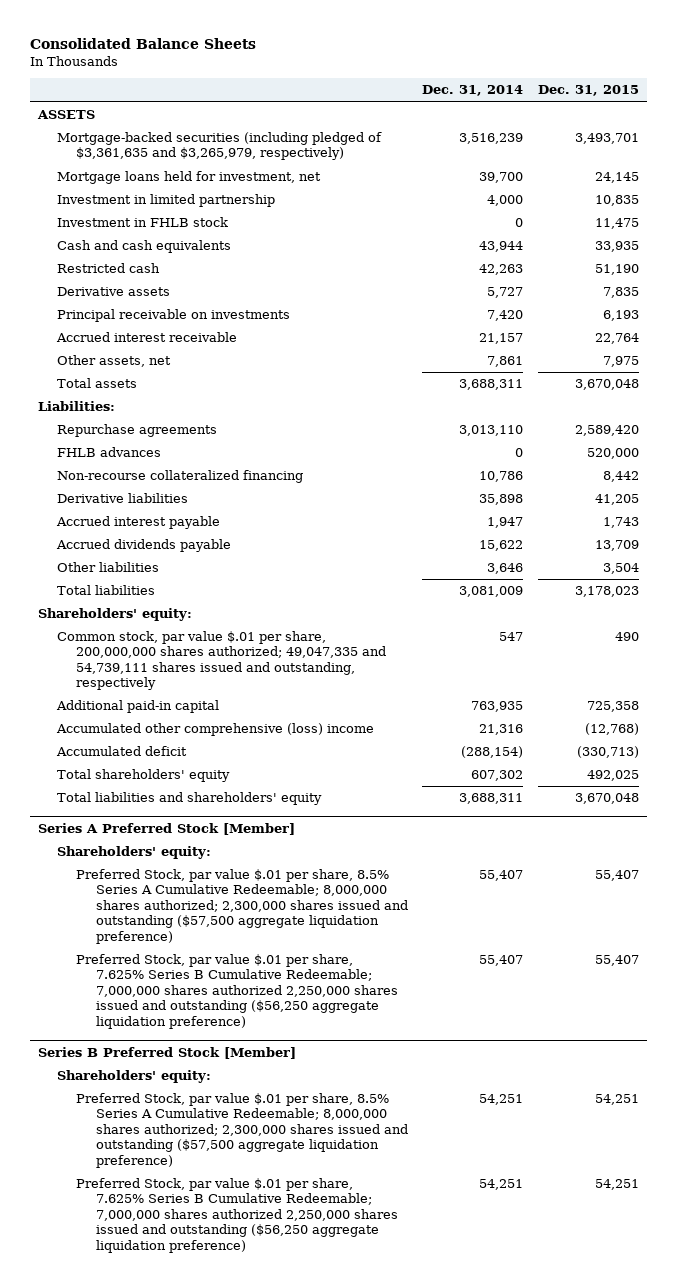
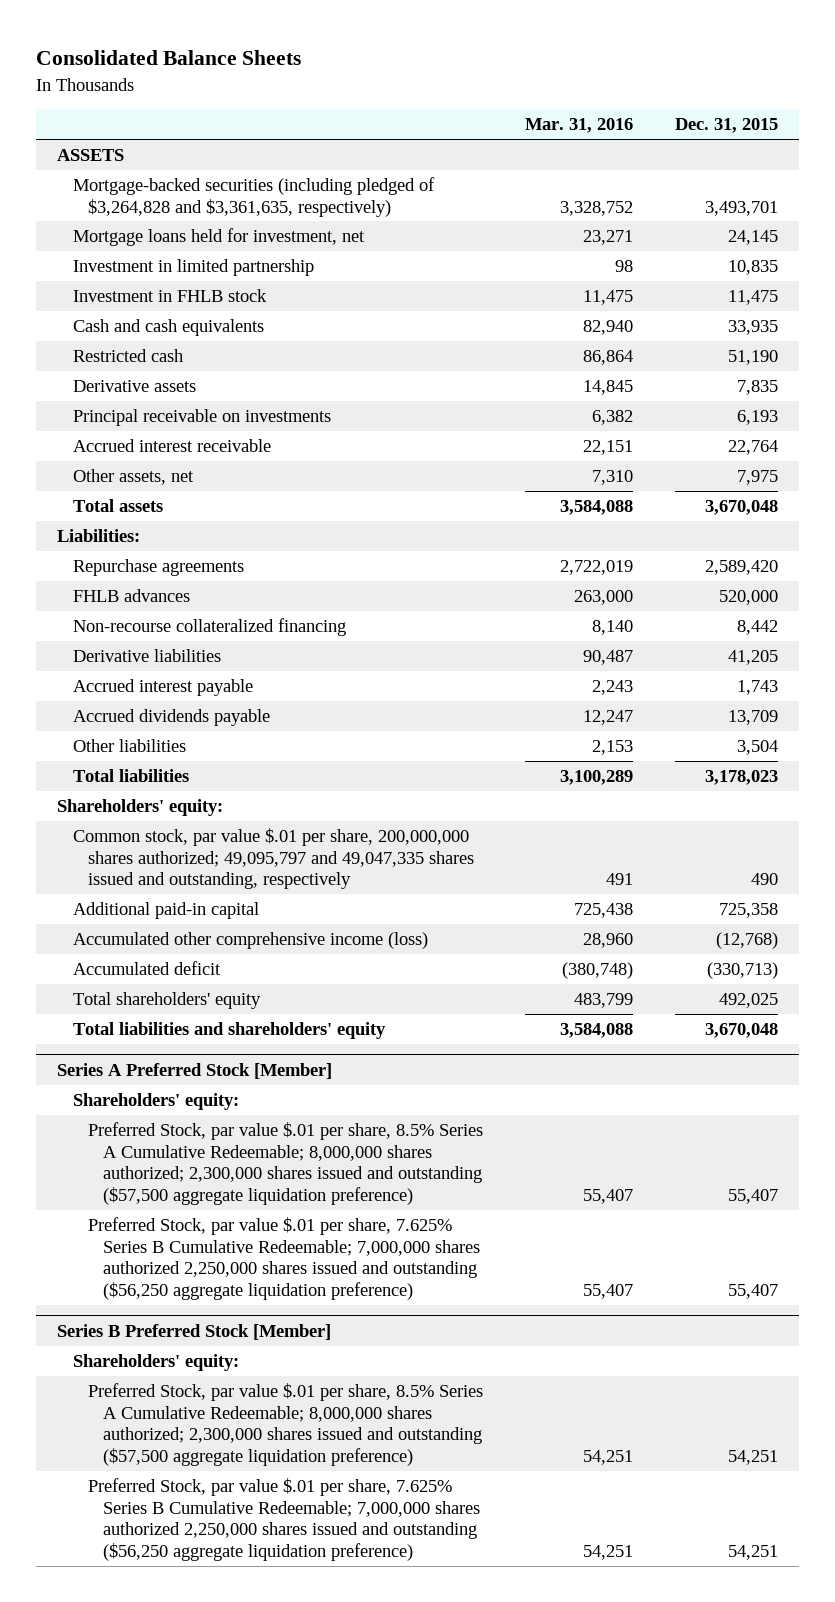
- | Dec. 31, 2014 | Dec. 31, 2015
+ | Mar. 31, 2016 | Dec. 31, 2015
- Mortgage-backed securities (including pledged of $3,361,635 and $3,265,979, respectively) | 3,516,239 | 3,493,701
+ Mortgage-backed securities (including pledged of $3,264,828 and $3,361,635, respectively) | 3,328,752 | 3,493,701
- Common stock, par value $.01 per share, 200,000,000 shares authorized; 49,047,335 and 54,739,111 shares issued and outstanding, respectively | 547 | 490
+ Common stock, par value $.01 per share, 200,000,000 shares authorized; 49,095,797 and 49,047,335 shares issued and outstanding, respectively | 491 | 490
- Accumulated other comprehensive (loss) income | 21,316 | (12,768)
+ Accumulated other comprehensive income (loss) | 28,960 | (12,768)

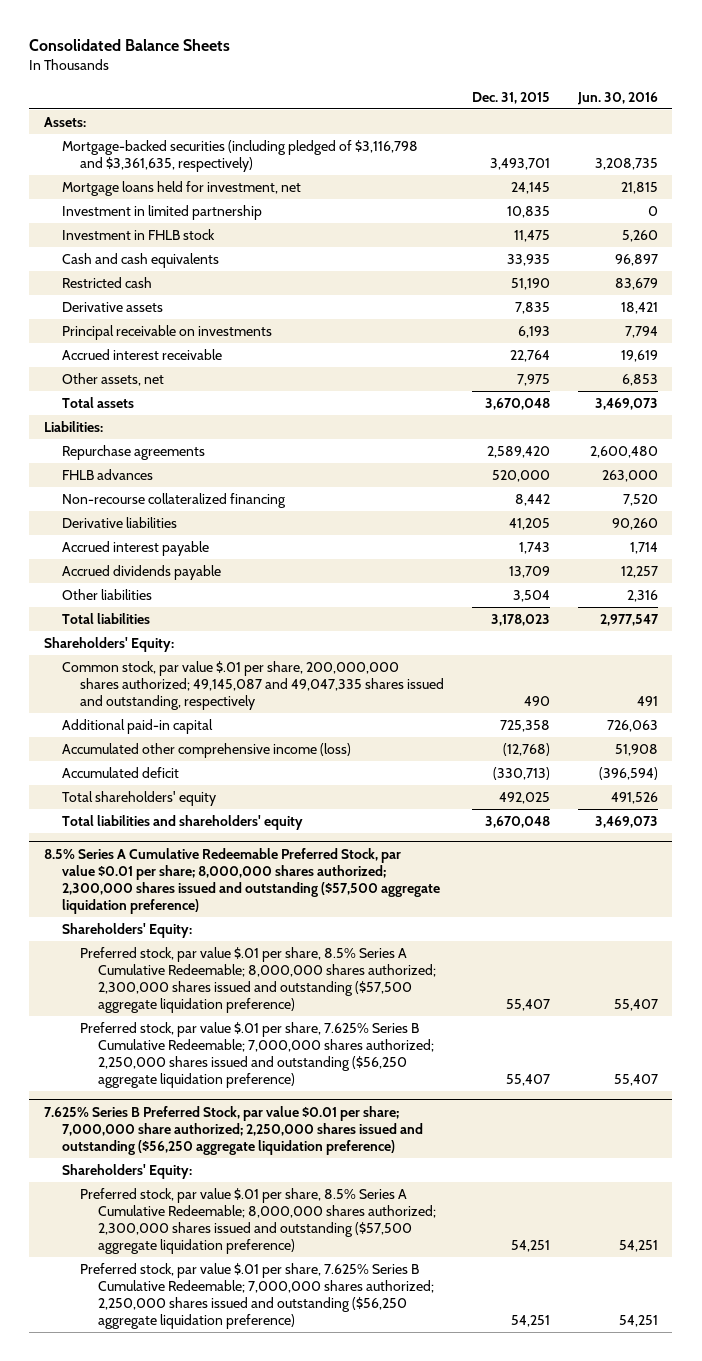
- | Mar. 31, 2016 | Dec. 31, 2015
+ | Dec. 31, 2015 | Jun. 30, 2016
- ASSETS
- Mortgage-backed securities (including pledged of $3,264,828 and $3,361,635, respectively) | 3,328,752 | 3,493,701
+ Assets:
+ Mortgage-backed securities (including pledged of $3,116,798 and $3,361,635, respectively) | 3,493,701 | 3,208,735
- Shareholders' equity:
- Common stock, par value $.01 per share, 200,000,000 shares authorized; 49,095,797 and 49,047,335 shares issued and outstanding, respectively | 491 | 490
+ Shareholders' Equity:
+ Common stock, par value $.01 per share, 200,000,000 shares authorized; 49,145,087 and 49,047,335 shares issued and outstanding, respectively | 490 | 491
- Series A Preferred Stock [Member]
- Shareholders' equity:
- Preferred Stock, par value $.01 per share, 8.5% Series A Cumulative Redeemable; 8,000,000 shares authorized; 2,300,000 shares issued and outstanding ($57,500 aggregate liquidation preference) | 55,407 | 55,407
- Preferred Stock, par value $.01 per share, 7.625% Series B Cumulative Redeemable; 7,000,000 shares authorized 2,250,000 shares issued and outstanding ($56,250 aggregate liquidation preference) | 55,407 | 55,407
- Series B Preferred Stock [Member]
- Shareholders' equity:
- Preferred Stock, par value $.01 per share, 8.5% Series A Cumulative Redeemable; 8,000,000 shares authorized; 2,300,000 shares issued and outstanding ($57,500 aggregate liquidation preference) | 54,251 | 54,251
- Preferred Stock, par value $.01 per share, 7.625% Series B Cumulative Redeemable; 7,000,000 shares authorized 2,250,000 shares issued and outstanding ($56,250 aggregate liquidation preference) | 54,251 | 54,251
+ 8.5% Series A Cumulative Redeemable Preferred Stock, par value $0.01 per share; 8,000,000 shares authorized; 2,300,000 shares issued and outstanding ($57,500 aggregate liquidation preference)
+ Shareholders' Equity:
+ Preferred stock, par value $.01 per share, 8.5% Series A Cumulative Redeemable; 8,000,000 shares authorized; 2,300,000 shares issued and outstanding ($57,500 aggregate liquidation preference) | 55,407 | 55,407
+ Preferred stock, par value $.01 per share, 7.625% Series B Cumulative Redeemable; 7,000,000 shares authorized; 2,250,000 shares issued and outstanding ($56,250 aggregate liquidation preference) | 55,407 | 55,407
+ 7.625% Series B Preferred Stock, par value $0.01 per share; 7,000,000 share authorized; 2,250,000 shares issued and outstanding ($56,250 aggregate liquidation preference)
+ Shareholders' Equity:
+ Preferred stock, par value $.01 per share, 8.5% Series A Cumulative Redeemable; 8,000,000 shares authorized; 2,300,000 shares issued and outstanding ($57,500 aggregate liquidation preference) | 54,251 | 54,251
+ Preferred stock, par value $.01 per share, 7.625% Series B Cumulative Redeemable; 7,000,000 shares authorized; 2,250,000 shares issued and outstanding ($56,250 aggregate liquidation preference) | 54,251 | 54,251

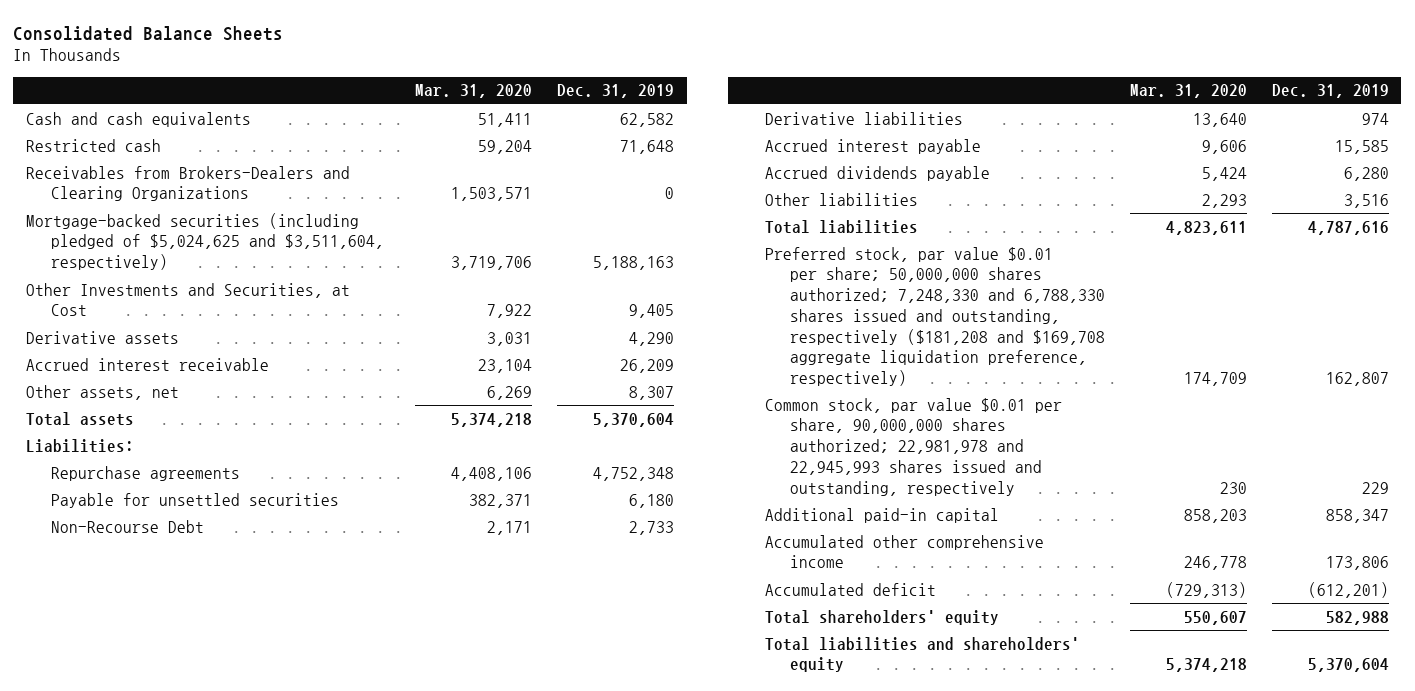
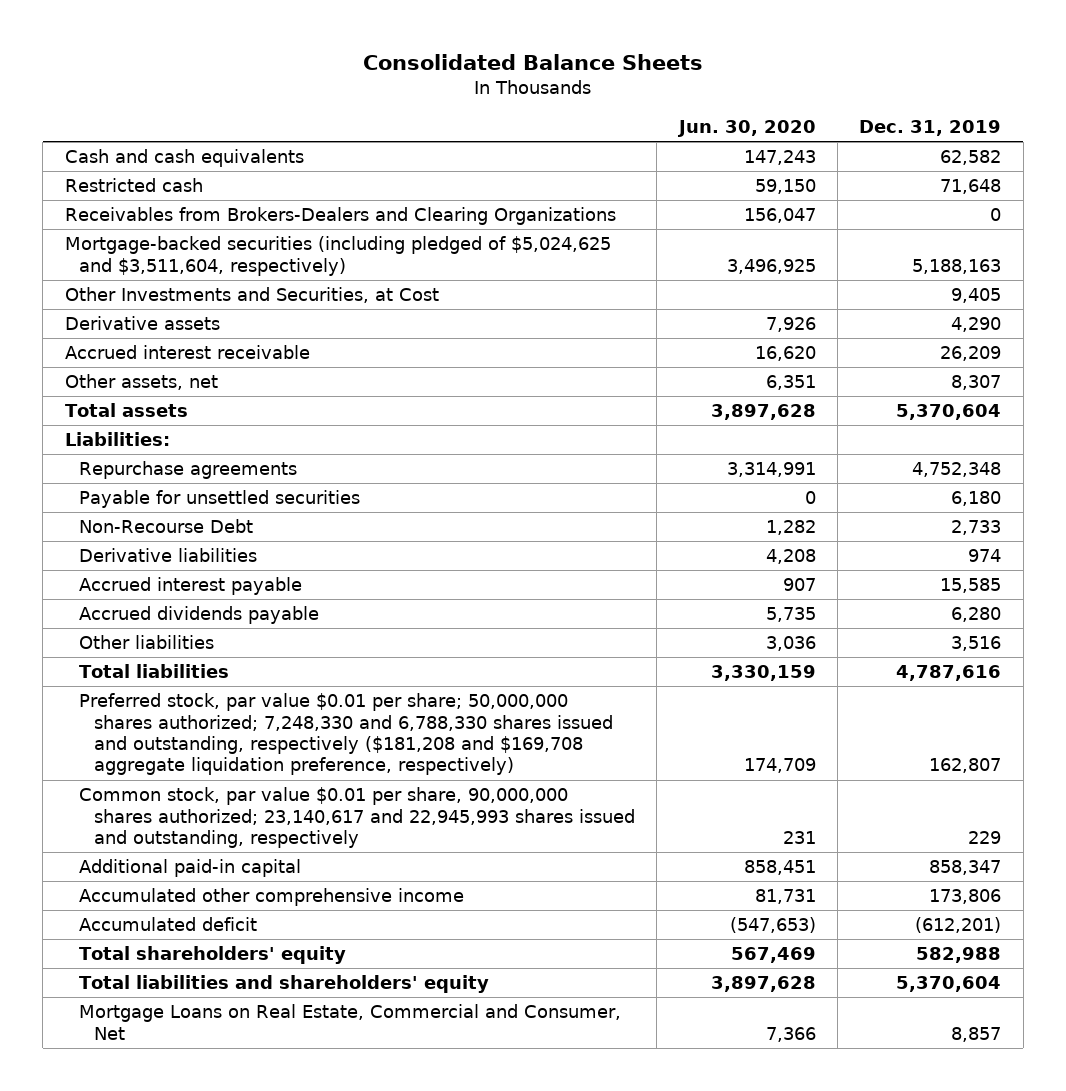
- | Mar. 31, 2020 | Dec. 31, 2019
+ | Jun. 30, 2020 | Dec. 31, 2019
- Common stock, par value $0.01 per share, 90,000,000 shares authorized; 22,981,978 and 22,945,993 shares issued and outstanding, respectively | 230 | 229
+ Common stock, par value $0.01 per share, 90,000,000 shares authorized; 23,140,617 and 22,945,993 shares issued and outstanding, respectively | 231 | 229
+ Mortgage Loans on Real Estate, Commercial and Consumer, Net | 7,366 | 8,857

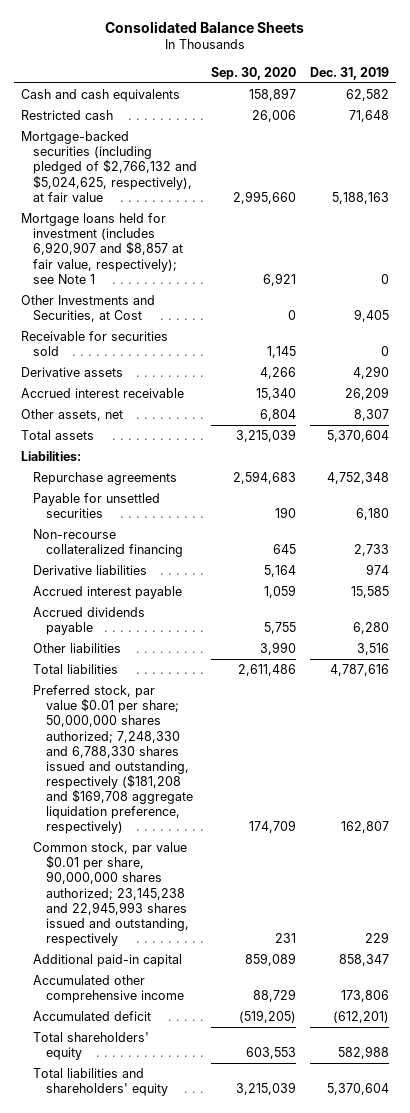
- | Jun. 30, 2020 | Dec. 31, 2019
+ | Sep. 30, 2020 | Dec. 31, 2019
- Receivables from Brokers-Dealers and Clearing Organizations | 156,047 | 0
- Mortgage-backed securities (including pledged of $5,024,625 and $3,511,604, respectively) | 3,496,925 | 5,188,163
+ Mortgage-backed securities (including pledged of $2,766,132 and $5,024,625, respectively), at fair value | 2,995,660 | 5,188,163
+ Mortgage loans held for investment (includes 6,920,907 and $8,857 at fair value, respectively); see Note 1 | 6,921 | 0
+ Receivable for securities sold | 1,145 | 0
- Non-Recourse Debt | 1,282 | 2,733
+ Non-recourse collateralized financing | 645 | 2,733
- Common stock, par value $0.01 per share, 90,000,000 shares authorized; 23,140,617 and 22,945,993 shares issued and outstanding, respectively | 231 | 229
+ Common stock, par value $0.01 per share, 90,000,000 shares authorized; 23,145,238 and 22,945,993 shares issued and outstanding, respectively | 231 | 229
- Mortgage Loans on Real Estate, Commercial and Consumer, Net | 7,366 | 8,857

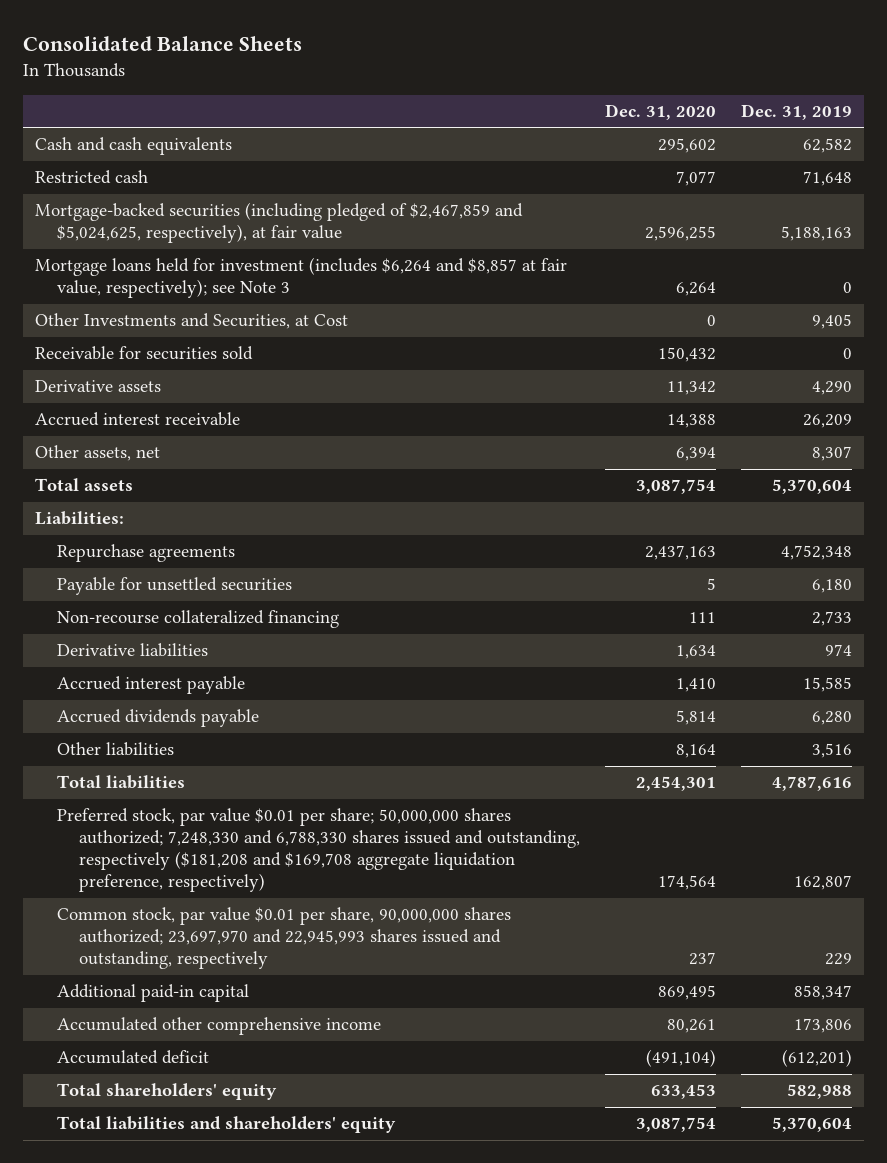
- | Sep. 30, 2020 | Dec. 31, 2019
+ | Dec. 31, 2020 | Dec. 31, 2019
- Mortgage-backed securities (including pledged of $2,766,132 and $5,024,625, respectively), at fair value | 2,995,660 | 5,188,163
- Mortgage loans held for investment (includes 6,920,907 and $8,857 at fair value, respectively); see Note 1 | 6,921 | 0
+ Mortgage-backed securities (including pledged of $2,467,859 and $5,024,625, respectively), at fair value | 2,596,255 | 5,188,163
+ Mortgage loans held for investment (includes $6,264 and $8,857 at fair value, respectively); see Note 3 | 6,264 | 0
- Common stock, par value $0.01 per share, 90,000,000 shares authorized; 23,145,238 and 22,945,993 shares issued and outstanding, respectively | 231 | 229
+ Common stock, par value $0.01 per share, 90,000,000 shares authorized; 23,697,970 and 22,945,993 shares issued and outstanding, respectively | 237 | 229

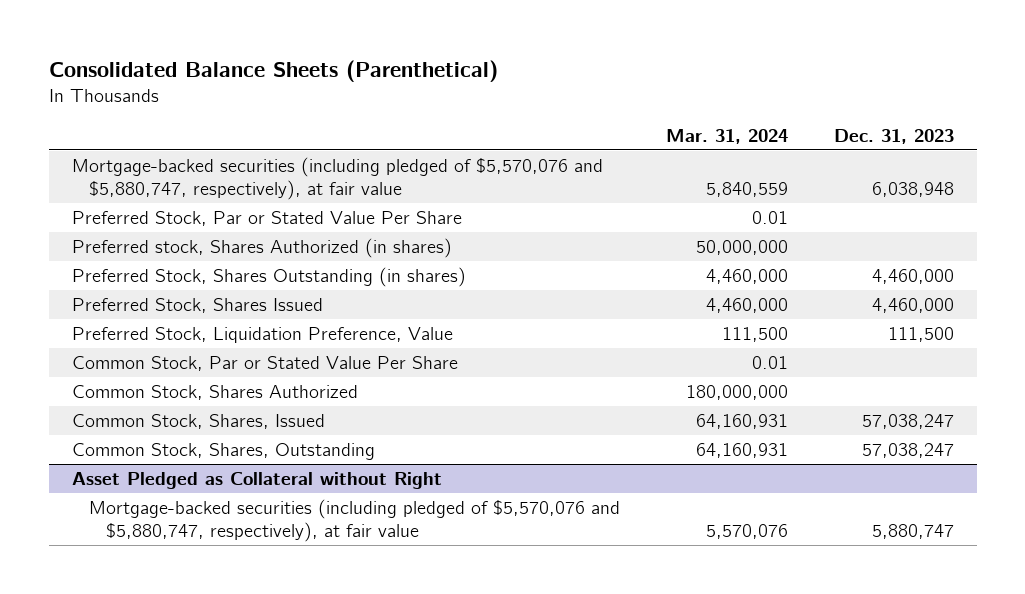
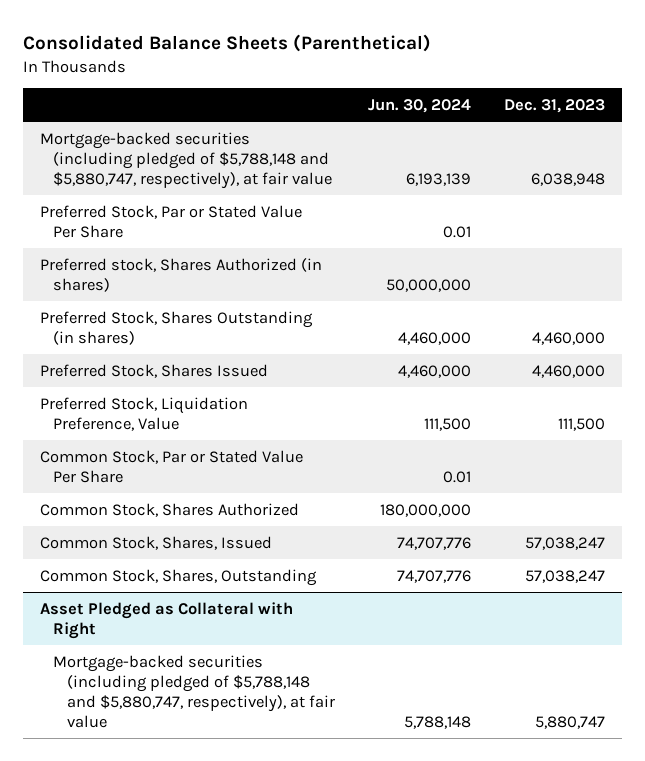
- | Mar. 31, 2024 | Dec. 31, 2023
+ | Jun. 30, 2024 | Dec. 31, 2023
- Mortgage-backed securities (including pledged of $5,570,076 and $5,880,747, respectively), at fair value | 5,840,559 | 6,038,948
+ Mortgage-backed securities (including pledged of $5,788,148 and $5,880,747, respectively), at fair value | 6,193,139 | 6,038,948
- Asset Pledged as Collateral without Right
- Mortgage-backed securities (including pledged of $5,570,076 and $5,880,747, respectively), at fair value | 5,570,076 | 5,880,747
+ Asset Pledged as Collateral with Right
+ Mortgage-backed securities (including pledged of $5,788,148 and $5,880,747, respectively), at fair value | 5,788,148 | 5,880,747

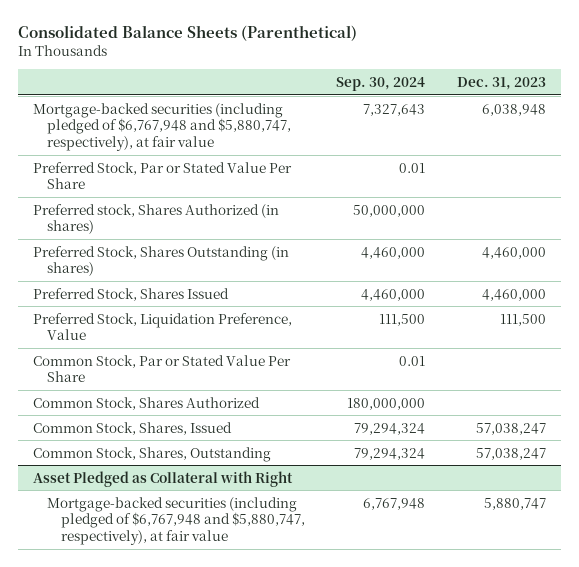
- | Jun. 30, 2024 | Dec. 31, 2023
+ | Sep. 30, 2024 | Dec. 31, 2023
- Mortgage-backed securities (including pledged of $5,788,148 and $5,880,747, respectively), at fair value | 6,193,139 | 6,038,948
+ Mortgage-backed securities (including pledged of $6,767,948 and $5,880,747, respectively), at fair value | 7,327,643 | 6,038,948
@ Asset Pledged as Collateral with Right
- Mortgage-backed securities (including pledged of $5,788,148 and $5,880,747, respectively), at fair value | 5,788,148 | 5,880,747
+ Mortgage-backed securities (including pledged of $6,767,948 and $5,880,747, respectively), at fair value | 6,767,948 | 5,880,747

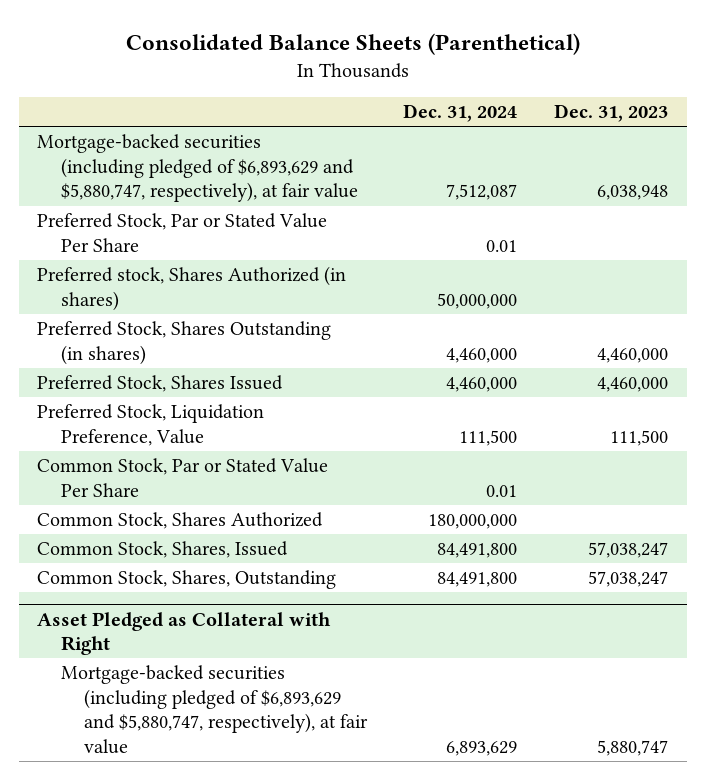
- | Sep. 30, 2024 | Dec. 31, 2023
+ | Dec. 31, 2024 | Dec. 31, 2023
- Mortgage-backed securities (including pledged of $6,767,948 and $5,880,747, respectively), at fair value | 7,327,643 | 6,038,948
+ Mortgage-backed securities (including pledged of $6,893,629 and $5,880,747, respectively), at fair value | 7,512,087 | 6,038,948
@ Asset Pledged as Collateral with Right
- Mortgage-backed securities (including pledged of $6,767,948 and $5,880,747, respectively), at fair value | 6,767,948 | 5,880,747
+ Mortgage-backed securities (including pledged of $6,893,629 and $5,880,747, respectively), at fair value | 6,893,629 | 5,880,747

